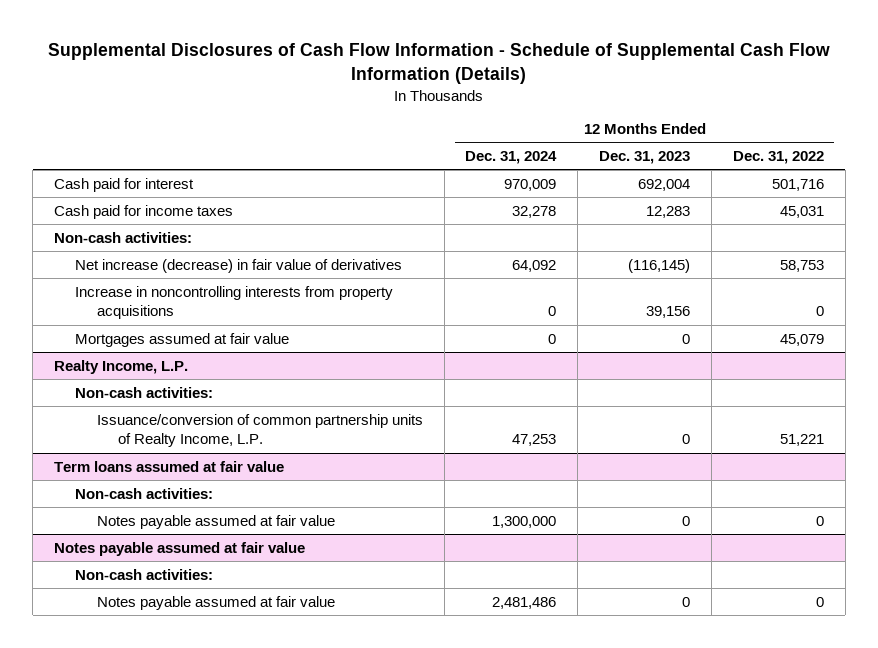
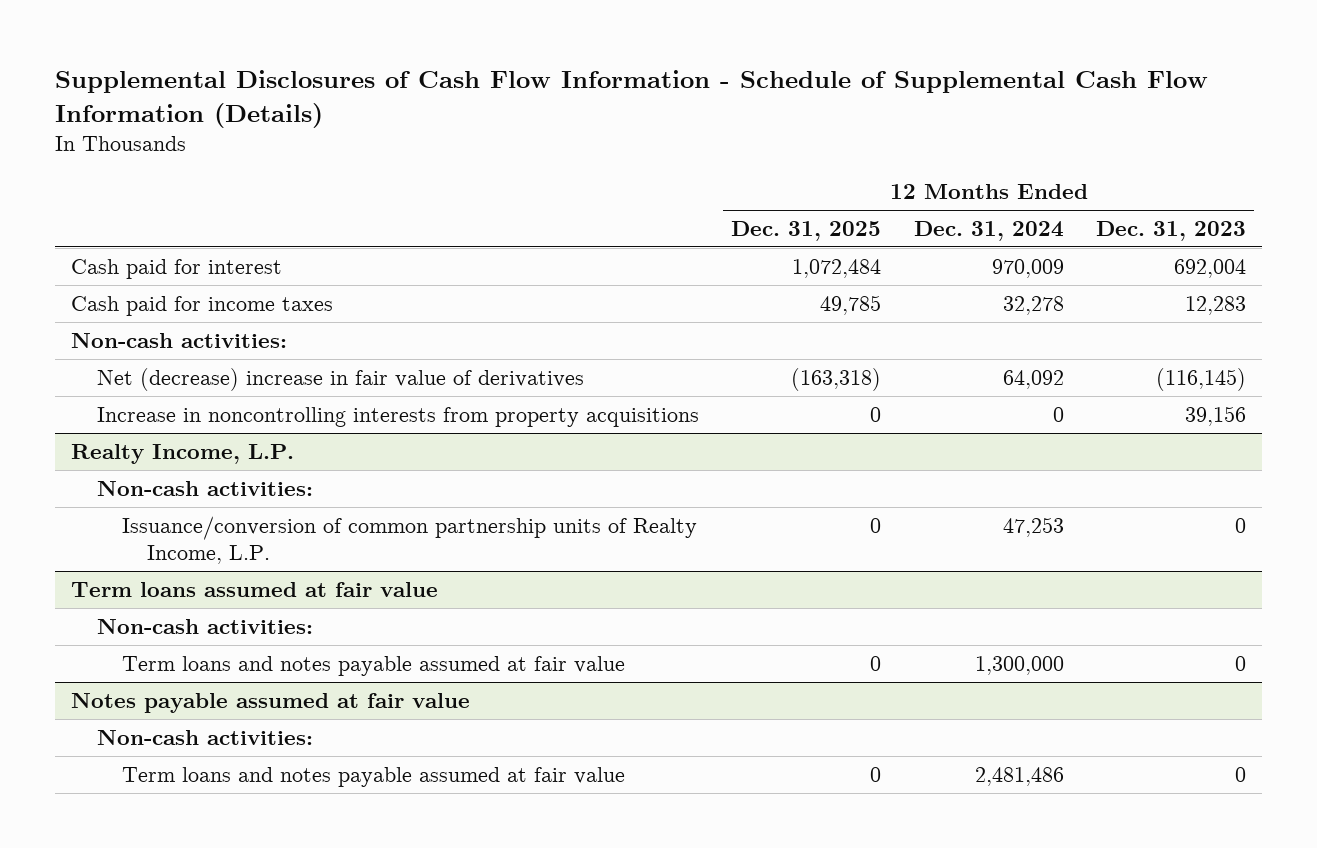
- | 12 Months Ended Dec. 31, 2024 | 12 Months Ended Dec. 31, 2023 | 12 Months Ended Dec. 31, 2022
+ | 12 Months Ended Dec. 31, 2025 | 12 Months Ended Dec. 31, 2024 | 12 Months Ended Dec. 31, 2023
- Net increase (decrease) in fair value of derivatives | 64,092 | (116,145) | 58,753
+ Net (decrease) increase in fair value of derivatives | (163,318) | 64,092 | (116,145)
- Mortgages assumed at fair value | 0 | 0 | 45,079
@ Term loans assumed at fair value
- Notes payable assumed at fair value | 1,300,000 | 0 | 0
+ Term loans and notes payable assumed at fair value | 0 | 1,300,000 | 0
@ Notes payable assumed at fair value
- Notes payable assumed at fair value | 2,481,486 | 0 | 0
+ Term loans and notes payable assumed at fair value | 0 | 2,481,486 | 0

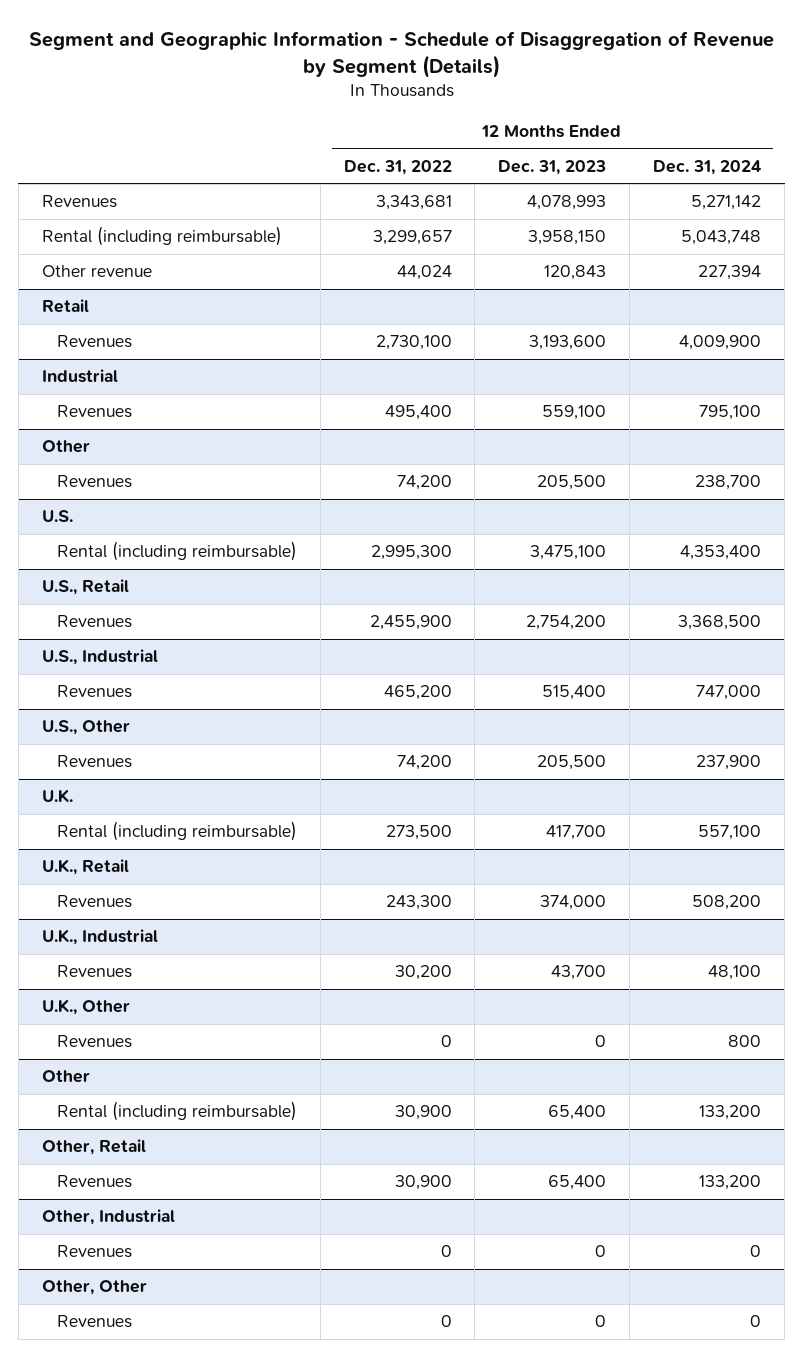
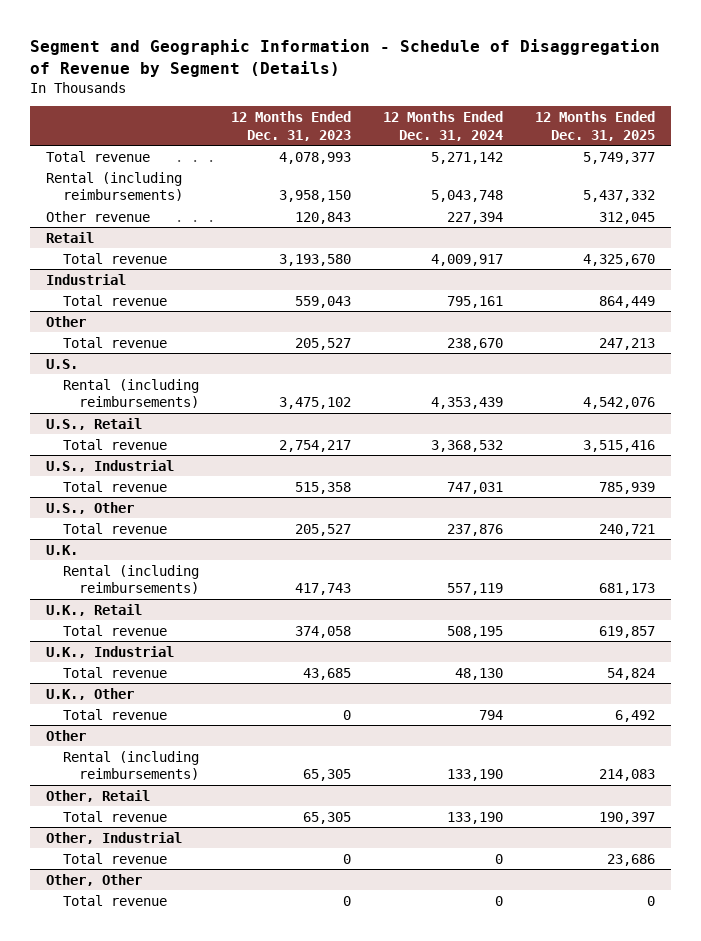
- | 12 Months Ended Dec. 31, 2022 | 12 Months Ended Dec. 31, 2023 | 12 Months Ended Dec. 31, 2024
+ | 12 Months Ended Dec. 31, 2023 | 12 Months Ended Dec. 31, 2024 | 12 Months Ended Dec. 31, 2025
- Revenues | 3,343,681 | 4,078,993 | 5,271,142
- Rental (including reimbursable) | 3,299,657 | 3,958,150 | 5,043,748
+ Total revenue | 4,078,993 | 5,271,142 | 5,749,377
+ Rental (including reimbursements) | 3,958,150 | 5,043,748 | 5,437,332
@ Retail
- Revenues | 2,730,100 | 3,193,600 | 4,009,900
+ Total revenue | 3,193,580 | 4,009,917 | 4,325,670
@ Industrial
- Revenues | 495,400 | 559,100 | 795,100
+ Total revenue | 559,043 | 795,161 | 864,449
@ Other
- Revenues | 74,200 | 205,500 | 238,700
+ Total revenue | 205,527 | 238,670 | 247,213
@ U.S.
- Rental (including reimbursable) | 2,995,300 | 3,475,100 | 4,353,400
+ Rental (including reimbursements) | 3,475,102 | 4,353,439 | 4,542,076
@ U.S., Retail
- Revenues | 2,455,900 | 2,754,200 | 3,368,500
+ Total revenue | 2,754,217 | 3,368,532 | 3,515,416
@ U.S., Industrial
- Revenues | 465,200 | 515,400 | 747,000
+ Total revenue | 515,358 | 747,031 | 785,939
@ U.S., Other
- Revenues | 74,200 | 205,500 | 237,900
+ Total revenue | 205,527 | 237,876 | 240,721
@ U.K.
- Rental (including reimbursable) | 273,500 | 417,700 | 557,100
+ Rental (including reimbursements) | 417,743 | 557,119 | 681,173
@ U.K., Retail
- Revenues | 243,300 | 374,000 | 508,200
+ Total revenue | 374,058 | 508,195 | 619,857
@ U.K., Industrial
- Revenues | 30,200 | 43,700 | 48,100
+ Total revenue | 43,685 | 48,130 | 54,824
@ U.K., Other
- Revenues | 0 | 0 | 800
+ Total revenue | 0 | 794 | 6,492
@ Other
- Rental (including reimbursable) | 30,900 | 65,400 | 133,200
+ Rental (including reimbursements) | 65,305 | 133,190 | 214,083
@ Other, Retail
- Revenues | 30,900 | 65,400 | 133,200
+ Total revenue | 65,305 | 133,190 | 190,397
@ Other, Industrial
- Revenues | 0 | 0 | 0
+ Total revenue | 0 | 0 | 23,686
@ Other, Other
- Revenues | 0 | 0 | 0
+ Total revenue | 0 | 0 | 0

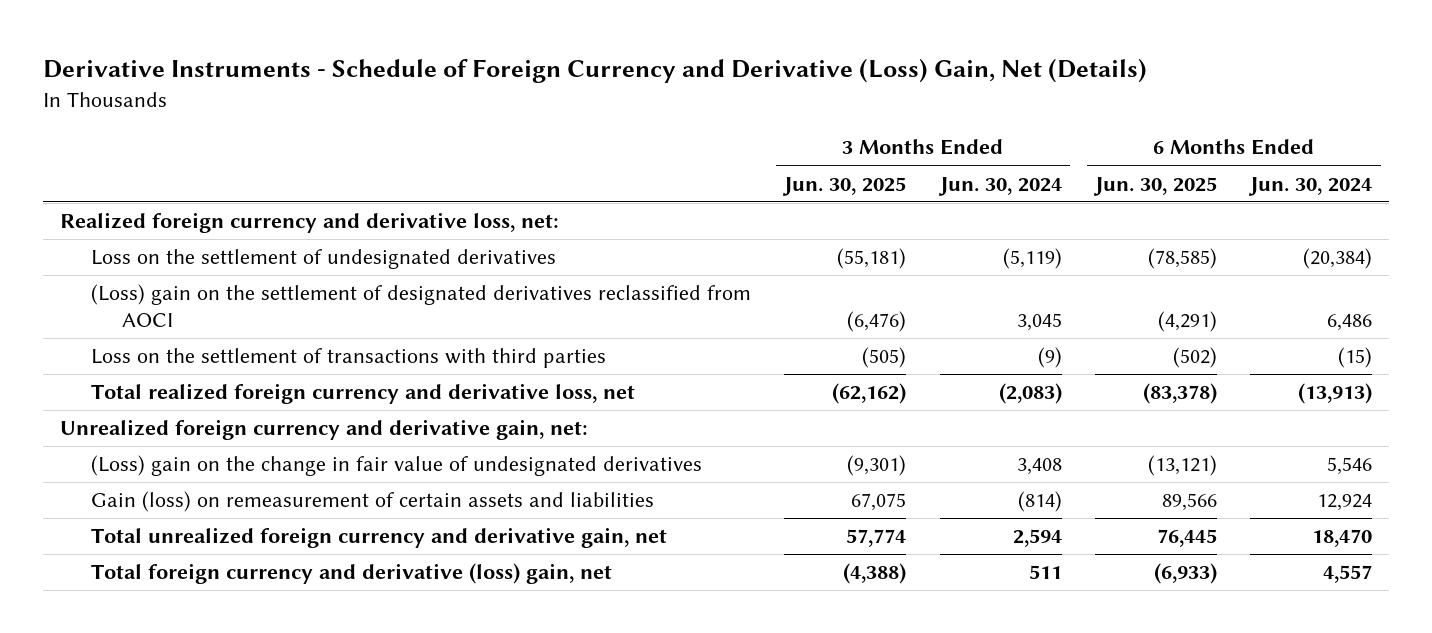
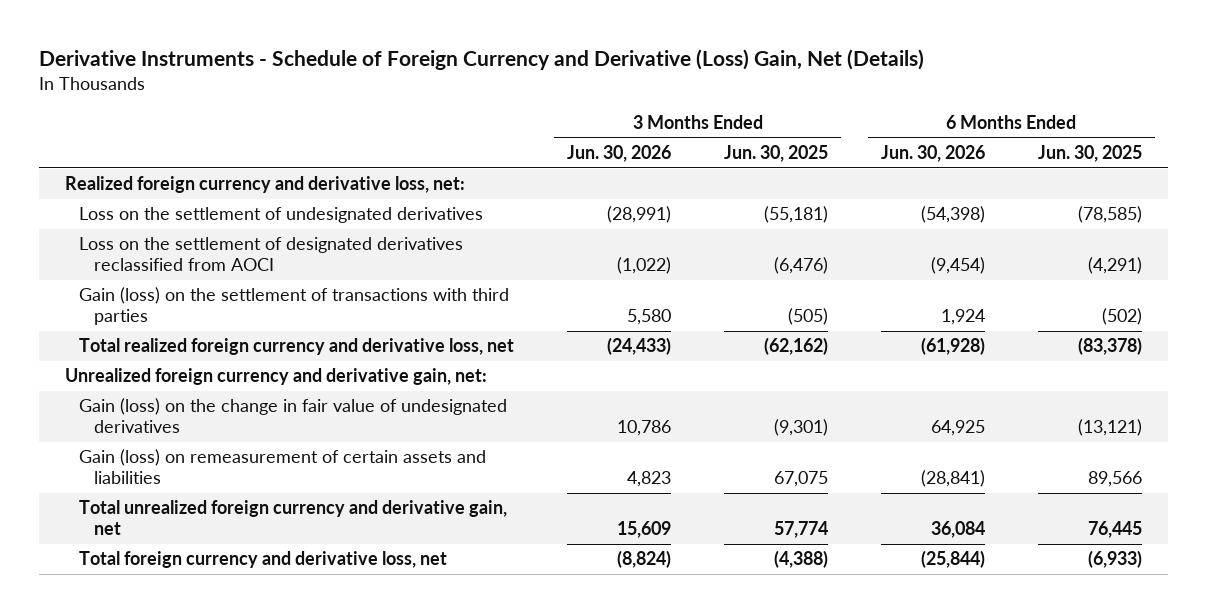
- | 3 Months Ended Jun. 30, 2025 | 3 Months Ended Jun. 30, 2024 | 6 Months Ended Jun. 30, 2025 | 6 Months Ended Jun. 30, 2024
+ | 3 Months Ended Jun. 30, 2026 | 3 Months Ended Jun. 30, 2025 | 6 Months Ended Jun. 30, 2026 | 6 Months Ended Jun. 30, 2025
- (Loss) gain on the settlement of designated derivatives reclassified from AOCI | (6,476) | 3,045 | (4,291) | 6,486
- Loss on the settlement of transactions with third parties | (505) | (9) | (502) | (15)
+ Loss on the settlement of designated derivatives reclassified from AOCI | (1,022) | (6,476) | (9,454) | (4,291)
+ Gain (loss) on the settlement of transactions with third parties | 5,580 | (505) | 1,924 | (502)
- (Loss) gain on the change in fair value of undesignated derivatives | (9,301) | 3,408 | (13,121) | 5,546
+ Gain (loss) on the change in fair value of undesignated derivatives | 10,786 | (9,301) | 64,925 | (13,121)
- Total foreign currency and derivative (loss) gain, net | (4,388) | 511 | (6,933) | 4,557
+ Total foreign currency and derivative loss, net | (8,824) | (4,388) | (25,844) | (6,933)

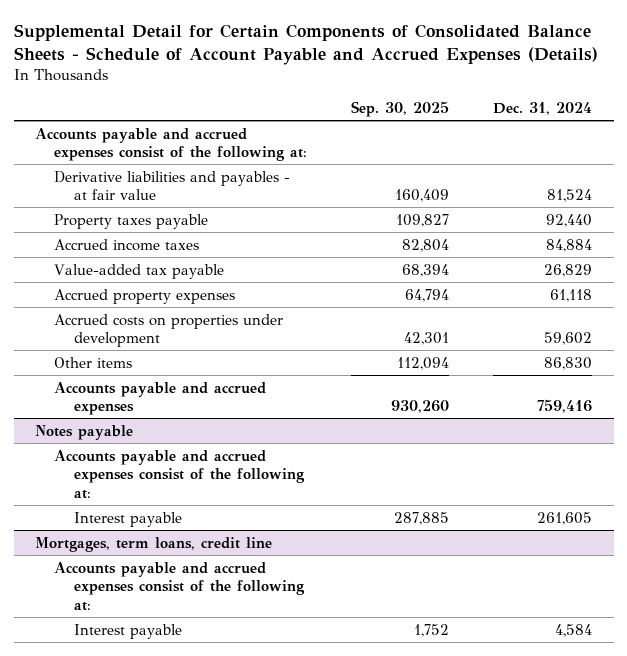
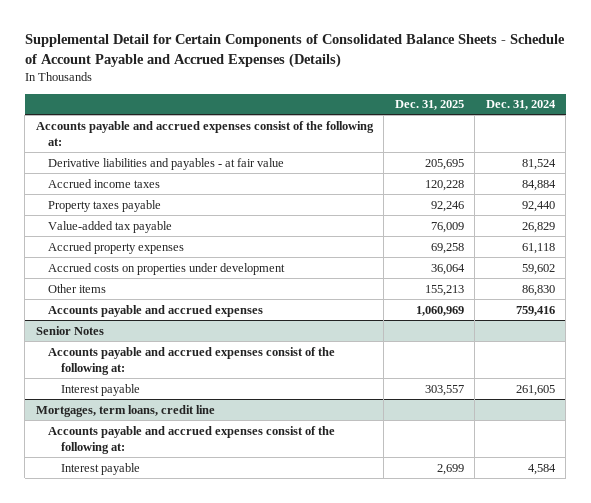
- | Sep. 30, 2025 | Dec. 31, 2024
+ | Dec. 31, 2025 | Dec. 31, 2024
moved down: Property taxes payable | 92,246 | 92,440
- Notes payable
+ Senior Notes

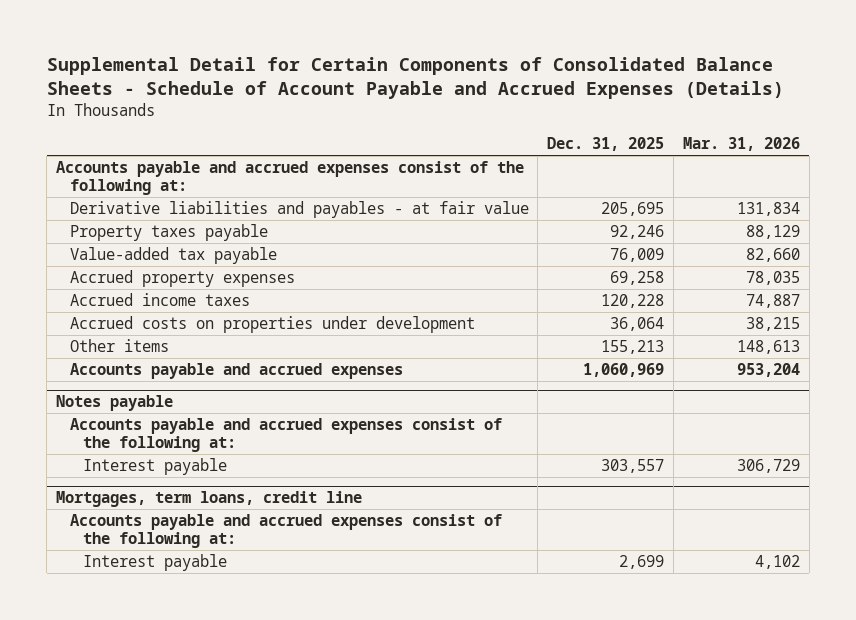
- | Dec. 31, 2025 | Dec. 31, 2024
+ | Dec. 31, 2025 | Mar. 31, 2026
moved down: Accrued income taxes | 120,228 | 74,887
- Senior Notes
+ Notes payable

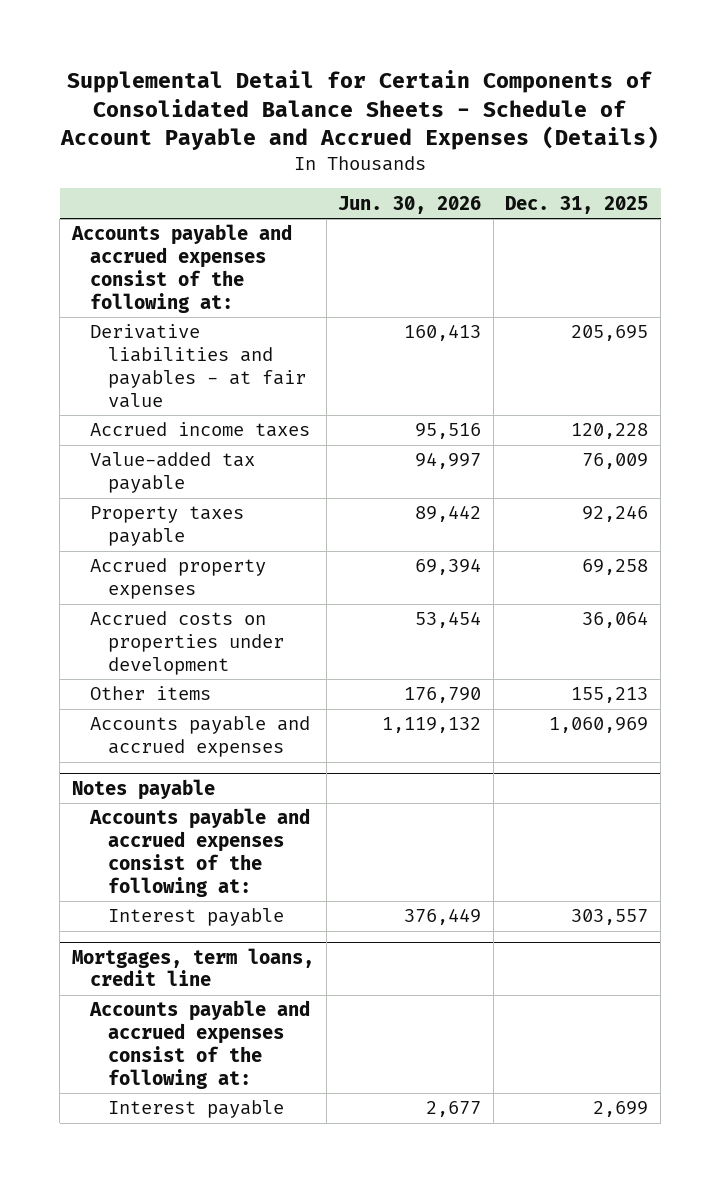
- | Dec. 31, 2025 | Mar. 31, 2026
+ | Jun. 30, 2026 | Dec. 31, 2025
moved up: Accrued income taxes | 95,516 | 120,228
moved down: Property taxes payable | 89,442 | 92,246

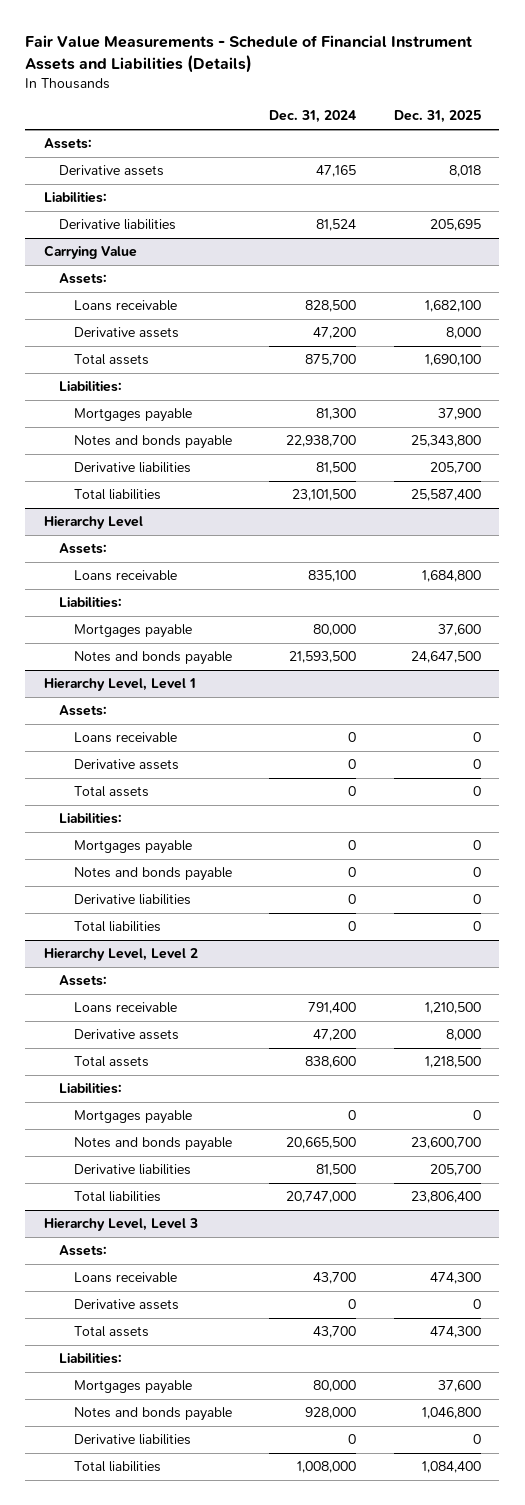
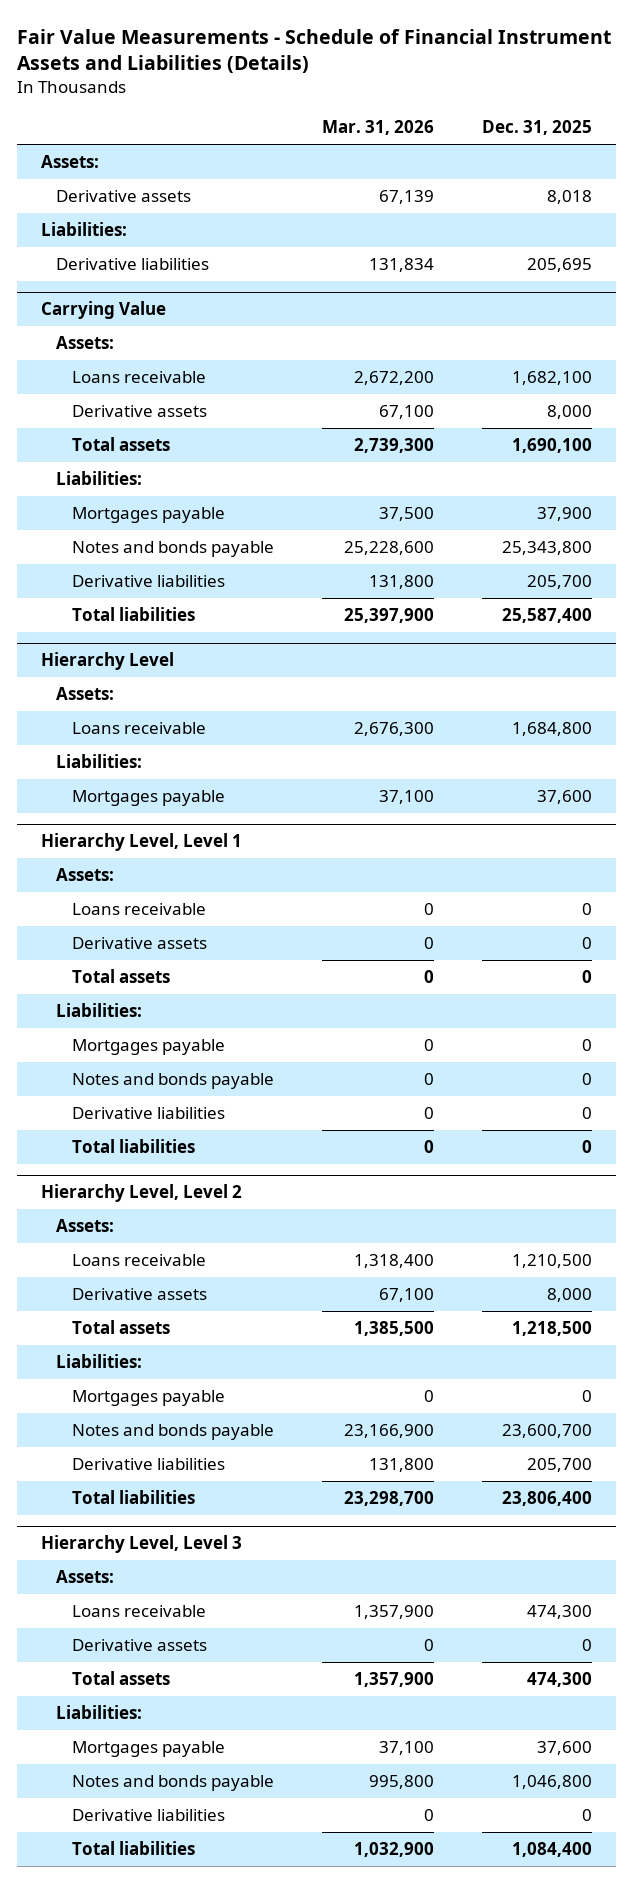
- | Dec. 31, 2024 | Dec. 31, 2025
+ | Mar. 31, 2026 | Dec. 31, 2025
@ Hierarchy Level
- Notes and bonds payable | 21,593,500 | 24,647,500

